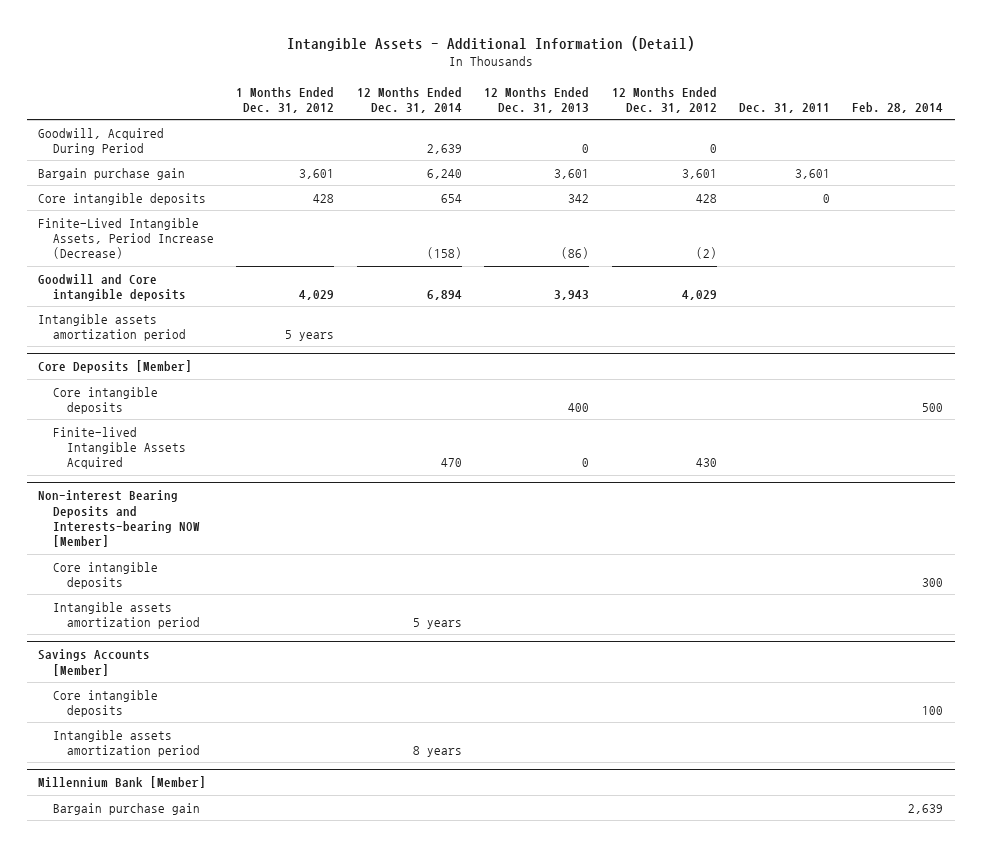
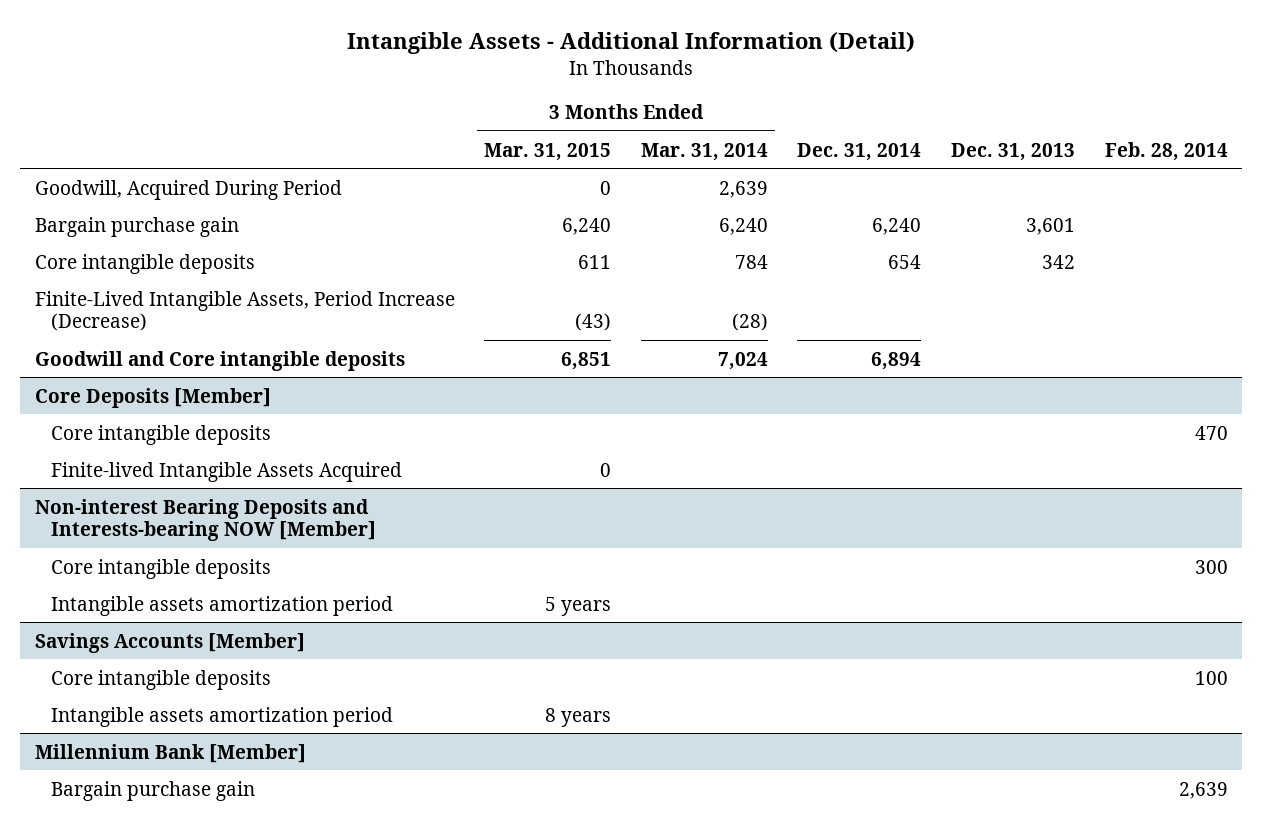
- | 1 Months Ended Dec. 31, 2012 | 12 Months Ended Dec. 31, 2014 | 12 Months Ended Dec. 31, 2013 | 12 Months Ended Dec. 31, 2012 | Dec. 31, 2011 | Feb. 28, 2014
+ | 3 Months Ended Mar. 31, 2015 | 3 Months Ended Mar. 31, 2014 | Dec. 31, 2014 | Dec. 31, 2013 | Feb. 28, 2014
- Intangible assets amortization period | 5 years | | | | |
@ Core Deposits [Member]
- Core intangible deposits | | | 400 | | | 500
+ Core intangible deposits | | | | | 470

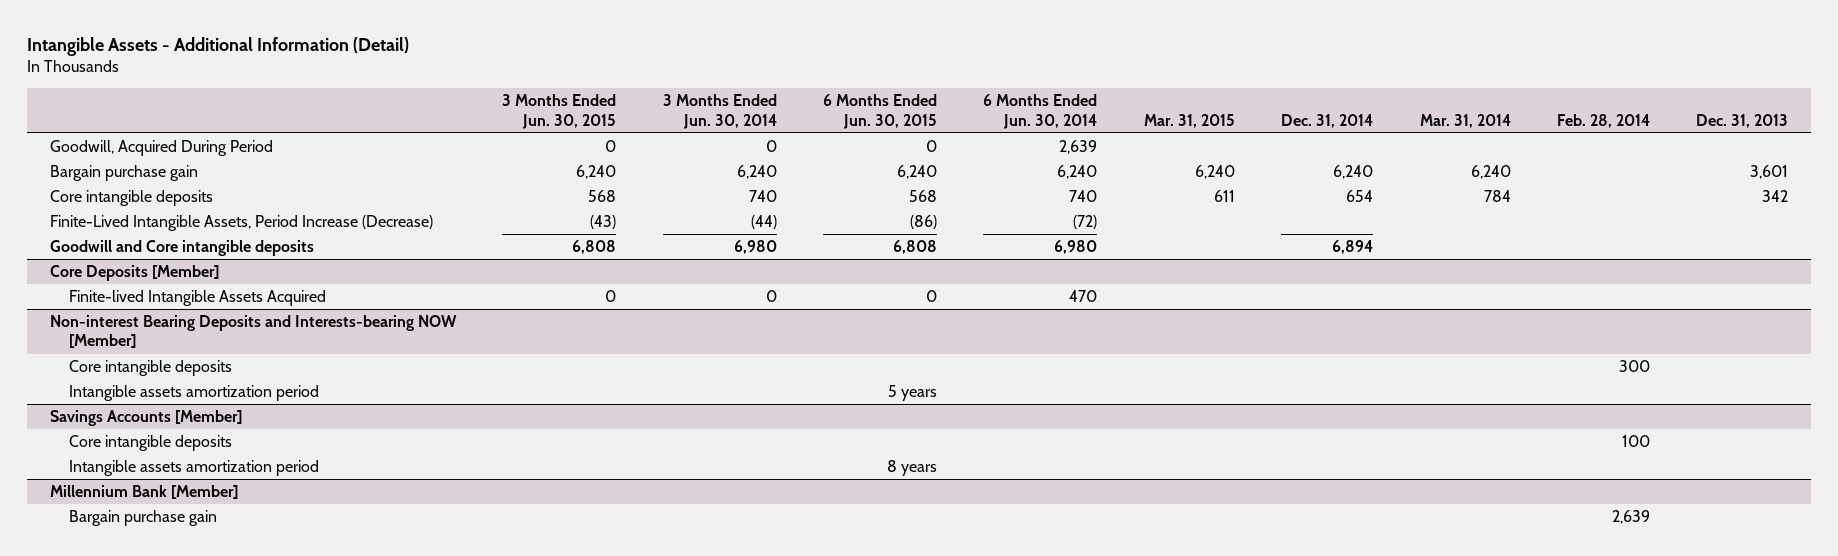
- | 3 Months Ended Mar. 31, 2015 | 3 Months Ended Mar. 31, 2014 | Dec. 31, 2014 | Dec. 31, 2013 | Feb. 28, 2014
+ | 3 Months Ended Jun. 30, 2015 | 3 Months Ended Jun. 30, 2014 | 6 Months Ended Jun. 30, 2015 | 6 Months Ended Jun. 30, 2014 | Mar. 31, 2015 | Dec. 31, 2014 | Mar. 31, 2014 | Feb. 28, 2014 | Dec. 31, 2013
@ Core Deposits [Member]
- Core intangible deposits | | | | | 470

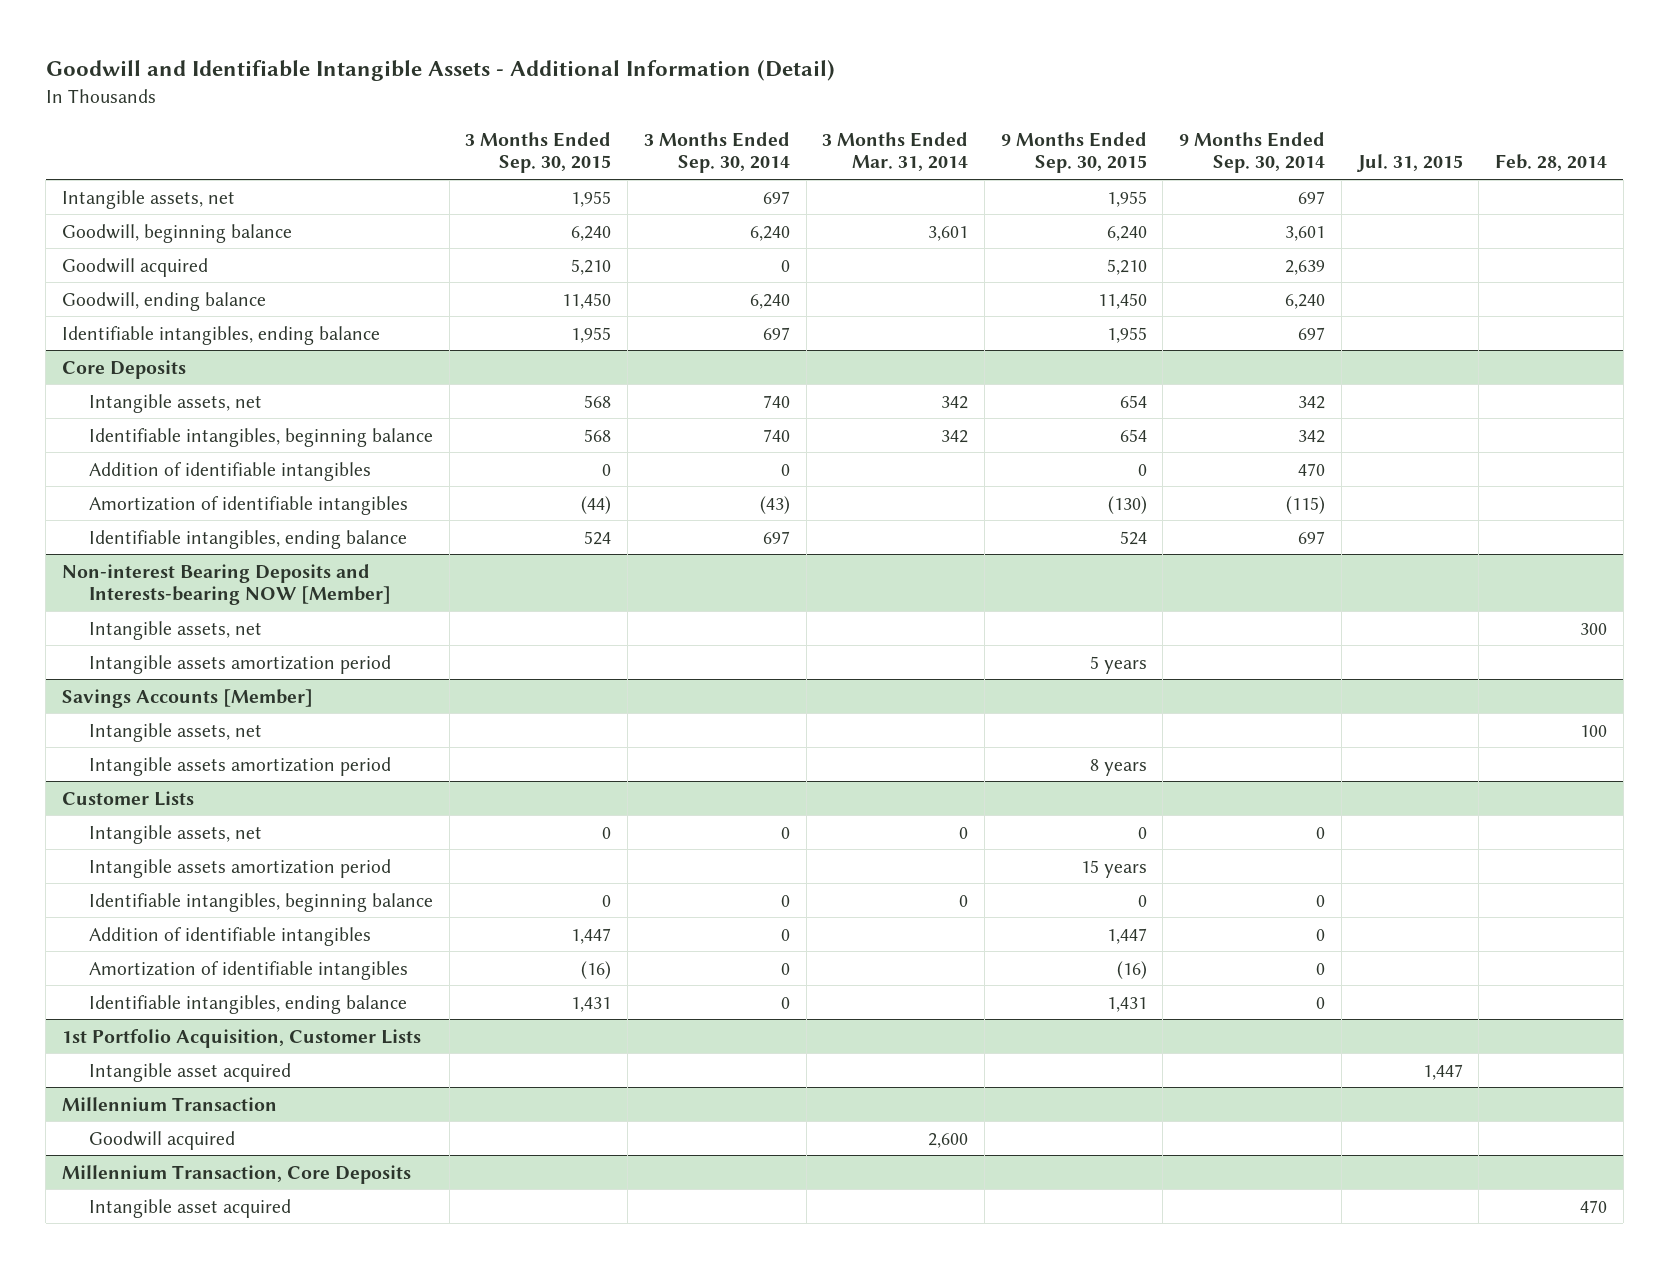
- Intangible Assets - Additional Information (Detail)
+ Goodwill and Identifiable Intangible Assets - Additional Information (Detail)
- | 3 Months Ended Jun. 30, 2015 | 3 Months Ended Jun. 30, 2014 | 6 Months Ended Jun. 30, 2015 | 6 Months Ended Jun. 30, 2014 | Mar. 31, 2015 | Dec. 31, 2014 | Mar. 31, 2014 | Feb. 28, 2014 | Dec. 31, 2013
+ | 3 Months Ended Sep. 30, 2015 | 3 Months Ended Sep. 30, 2014 | 3 Months Ended Mar. 31, 2014 | 9 Months Ended Sep. 30, 2015 | 9 Months Ended Sep. 30, 2014 | Jul. 31, 2015 | Feb. 28, 2014
- Goodwill, Acquired During Period | 0 | 0 | 0 | 2,639 | | | | |
- Bargain purchase gain | 6,240 | 6,240 | 6,240 | 6,240 | 6,240 | 6,240 | 6,240 | | 3,601
- Core intangible deposits | 568 | 740 | 568 | 740 | 611 | 654 | 784 | | 342
- Finite-Lived Intangible Assets, Period Increase (Decrease) | (43) | (44) | (86) | (72) | | | | |
- Goodwill and Core intangible deposits | 6,808 | 6,980 | 6,808 | 6,980 | | 6,894 | | |
- Core Deposits [Member]
- Finite-lived Intangible Assets Acquired | 0 | 0 | 0 | 470 | | | | |
+ Intangible assets, net | 1,955 | 697 | | 1,955 | 697 | |
+ Goodwill, beginning balance | 6,240 | 6,240 | 3,601 | 6,240 | 3,601 | |
+ Goodwill acquired | 5,210 | 0 | | 5,210 | 2,639 | |
+ Goodwill, ending balance | 11,450 | 6,240 | | 11,450 | 6,240 | |
+ Identifiable intangibles, ending balance | 1,955 | 697 | | 1,955 | 697 | |
+ Core Deposits
+ Intangible assets, net | 568 | 740 | 342 | 654 | 342 | |
+ Identifiable intangibles, beginning balance | 568 | 740 | 342 | 654 | 342 | |
+ Addition of identifiable intangibles | 0 | 0 | | 0 | 470 | |
+ Amortization of identifiable intangibles | (44) | (43) | | (130) | (115) | |
+ Identifiable intangibles, ending balance | 524 | 697 | | 524 | 697 | |
@ Non-interest Bearing Deposits and Interests-bearing NOW [Member]
- Core intangible deposits | | | | | | | | 300 |
+ Intangible assets, net | | | | | | | 300
@ Savings Accounts [Member]
- Core intangible deposits | | | | | | | | 100 |
+ Intangible assets, net | | | | | | | 100
- Millennium Bank [Member]
- Bargain purchase gain | | | | | | | | 2,639 |
+ Customer Lists
+ Intangible assets, net | 0 | 0 | 0 | 0 | 0 | |
+ Intangible assets amortization period | | | | 15 years | | |
+ Identifiable intangibles, beginning balance | 0 | 0 | 0 | 0 | 0 | |
+ Addition of identifiable intangibles | 1,447 | 0 | | 1,447 | 0 | |
+ Amortization of identifiable intangibles | (16) | 0 | | (16) | 0 | |
+ Identifiable intangibles, ending balance | 1,431 | 0 | | 1,431 | 0 | |
+ 1st Portfolio Acquisition, Customer Lists
+ Intangible asset acquired | | | | | | 1,447 |
+ Millennium Transaction
+ Goodwill acquired | | | 2,600 | | | |
+ Millennium Transaction, Core Deposits
+ Intangible asset acquired | | | | | | | 470

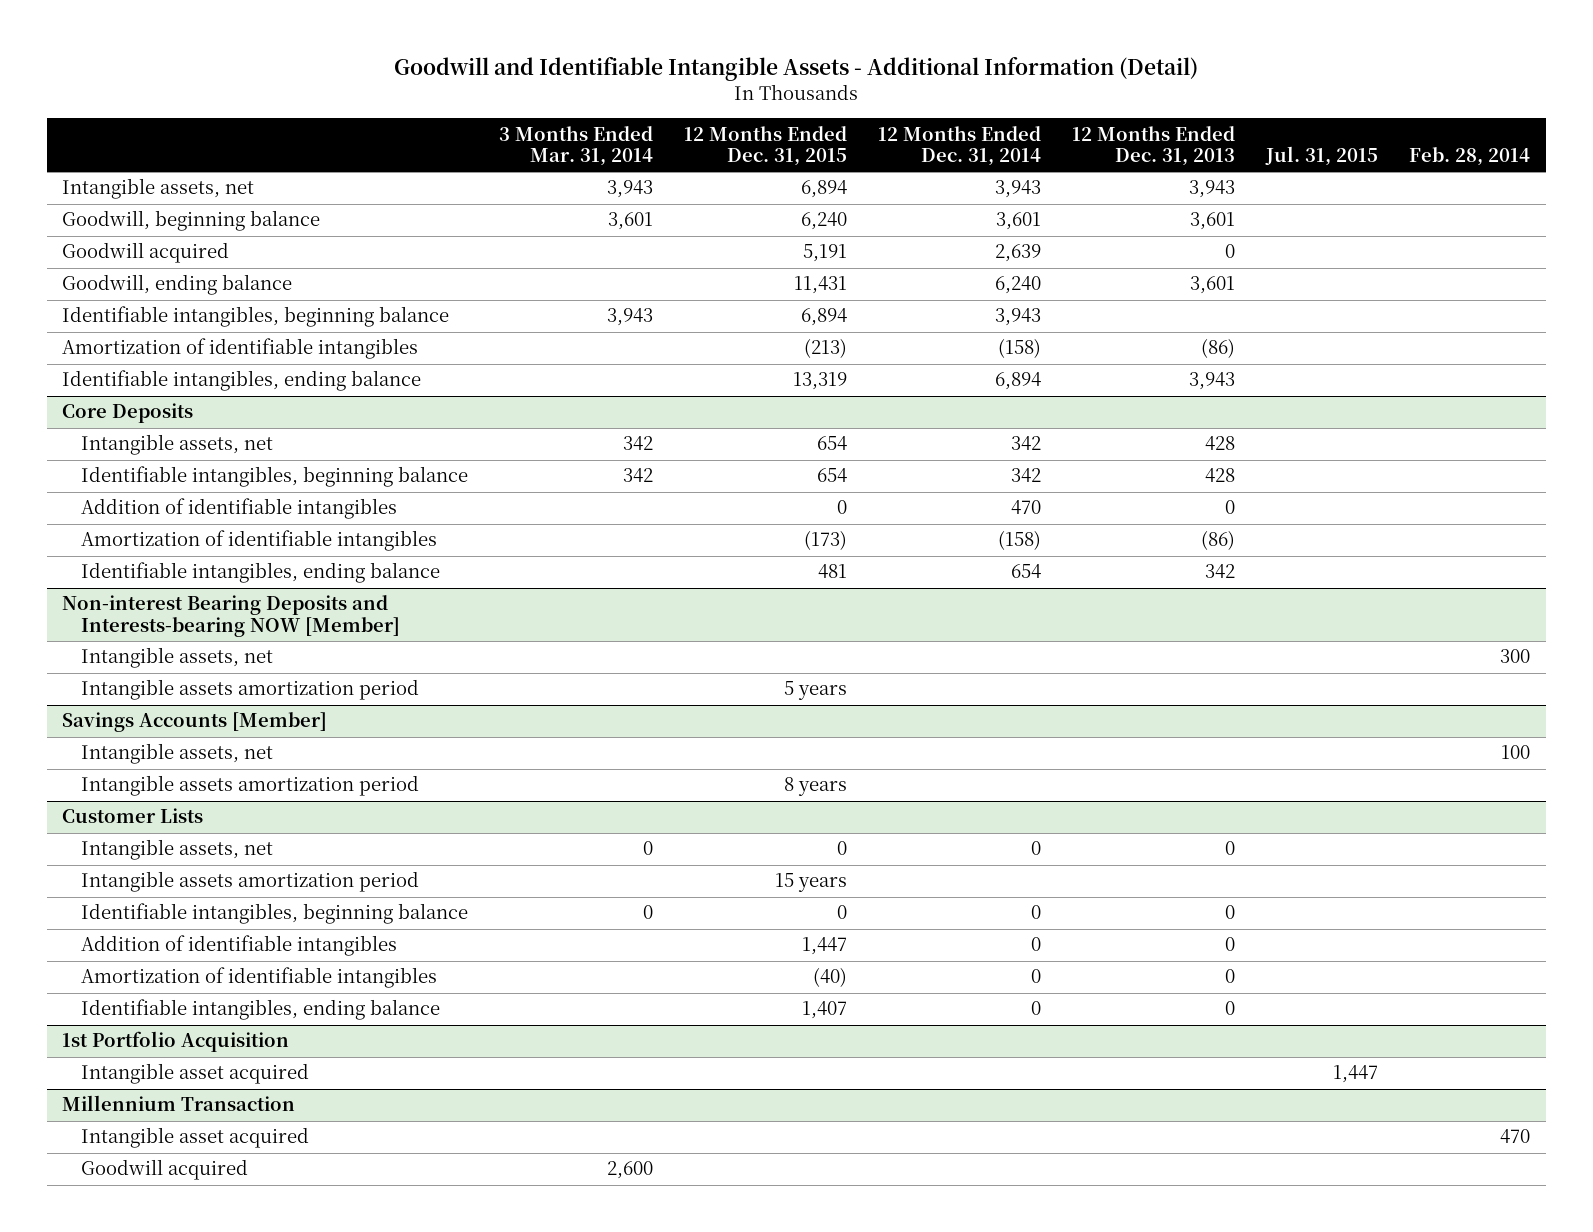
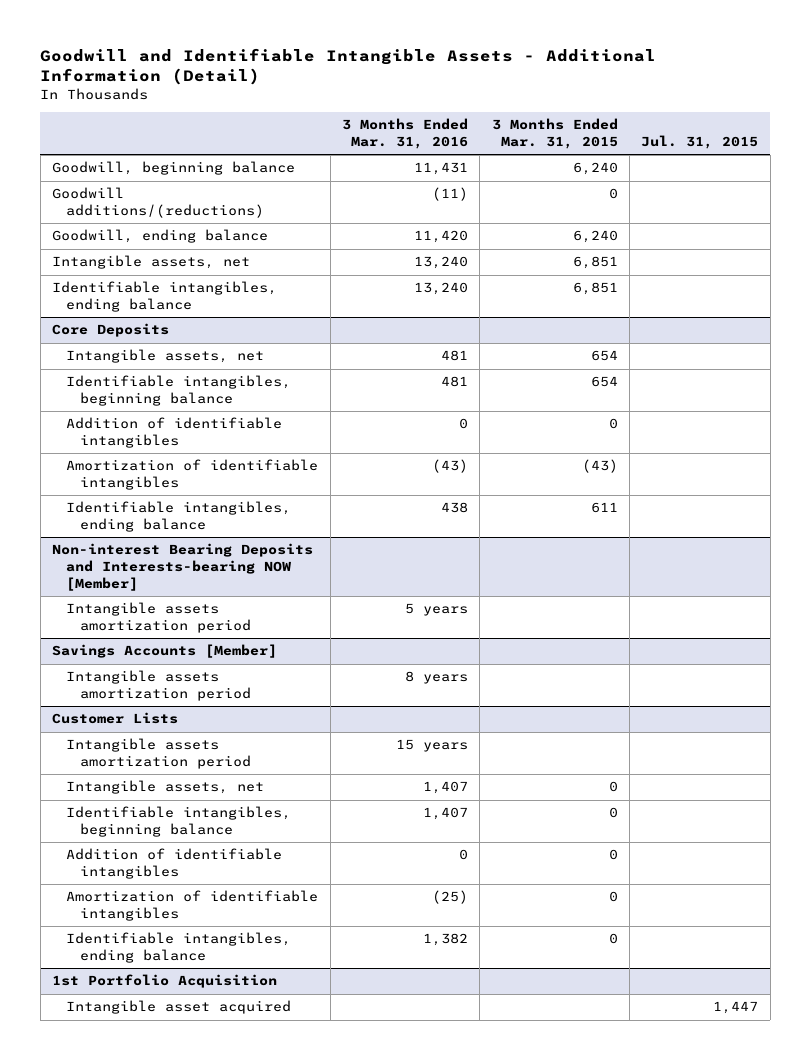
- | 3 Months Ended Mar. 31, 2014 | 12 Months Ended Dec. 31, 2015 | 12 Months Ended Dec. 31, 2014 | 12 Months Ended Dec. 31, 2013 | Jul. 31, 2015 | Feb. 28, 2014
+ | 3 Months Ended Mar. 31, 2016 | 3 Months Ended Mar. 31, 2015 | Jul. 31, 2015
- Goodwill acquired | | 5,191 | 2,639 | 0 | |
+ Goodwill additions/(reductions) | (11) | 0 |
- Identifiable intangibles, beginning balance | 3,943 | 6,894 | 3,943 | | |
- Amortization of identifiable intangibles | | (213) | (158) | (86) | |
moved down: Intangible assets, net | 13,240 | 6,851 |
@ Non-interest Bearing Deposits and Interests-bearing NOW [Member]
- Intangible assets, net | | | | | | 300
@ Savings Accounts [Member]
- Intangible assets, net | | | | | | 100
@ Customer Lists
moved down: Intangible assets, net | 1,407 | 0 |
- Millennium Transaction
- Intangible asset acquired | | | | | | 470
- Goodwill acquired | 2,600 | | | | |

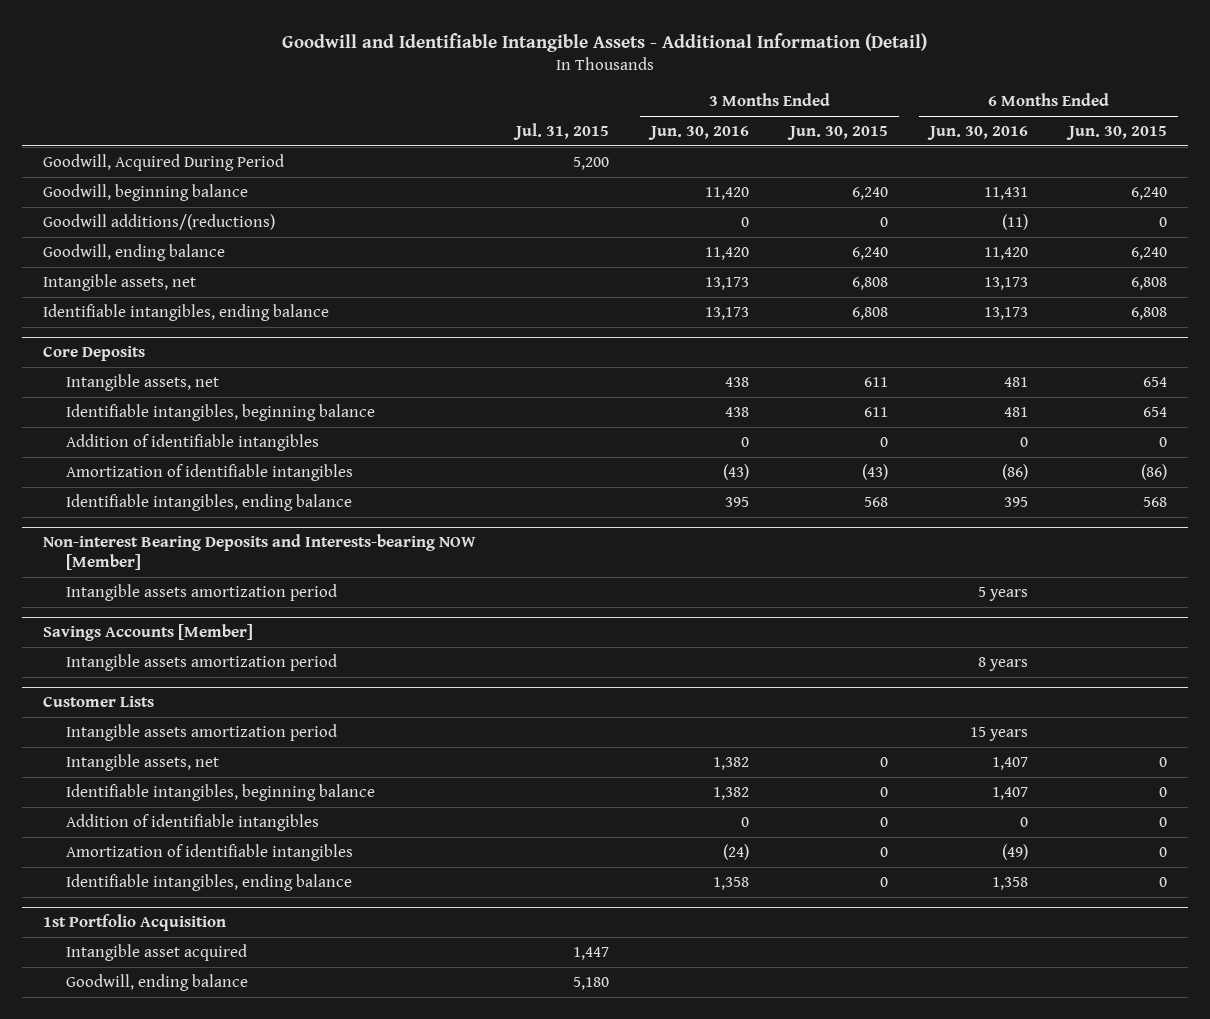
- | 3 Months Ended Mar. 31, 2016 | 3 Months Ended Mar. 31, 2015 | Jul. 31, 2015
+ | Jul. 31, 2015 | 3 Months Ended Jun. 30, 2016 | 3 Months Ended Jun. 30, 2015 | 6 Months Ended Jun. 30, 2016 | 6 Months Ended Jun. 30, 2015
+ Goodwill, Acquired During Period | 5,200 | | | |
@ 1st Portfolio Acquisition
+ Goodwill, ending balance | 5,180 | | | |

